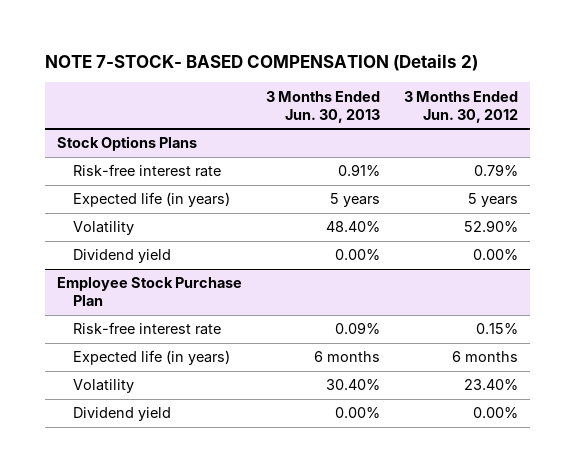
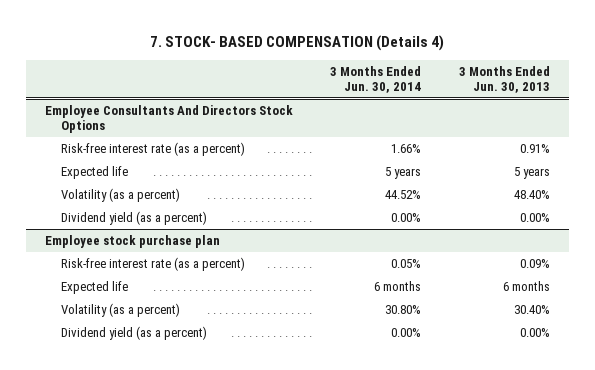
- NOTE 7-STOCK- BASED COMPENSATION (Details 2)
+ 7. STOCK- BASED COMPENSATION (Details 4)
- | 3 Months Ended Jun. 30, 2013 | 3 Months Ended Jun. 30, 2012
+ | 3 Months Ended Jun. 30, 2014 | 3 Months Ended Jun. 30, 2013
- Stock Options Plans
- Risk-free interest rate | 0.91% | 0.79%
- Expected life (in years) | 5 years | 5 years
- Volatility | 48.40% | 52.90%
- Dividend yield | 0.00% | 0.00%
- Employee Stock Purchase Plan
- Risk-free interest rate | 0.09% | 0.15%
- Expected life (in years) | 6 months | 6 months
- Volatility | 30.40% | 23.40%
- Dividend yield | 0.00% | 0.00%
+ Employee Consultants And Directors Stock Options
+ Risk-free interest rate (as a percent) | 1.66% | 0.91%
+ Expected life | 5 years | 5 years
+ Volatility (as a percent) | 44.52% | 48.40%
+ Dividend yield (as a percent) | 0.00% | 0.00%
+ Employee stock purchase plan
+ Risk-free interest rate (as a percent) | 0.05% | 0.09%
+ Expected life | 6 months | 6 months
+ Volatility (as a percent) | 30.80% | 30.40%
+ Dividend yield (as a percent) | 0.00% | 0.00%

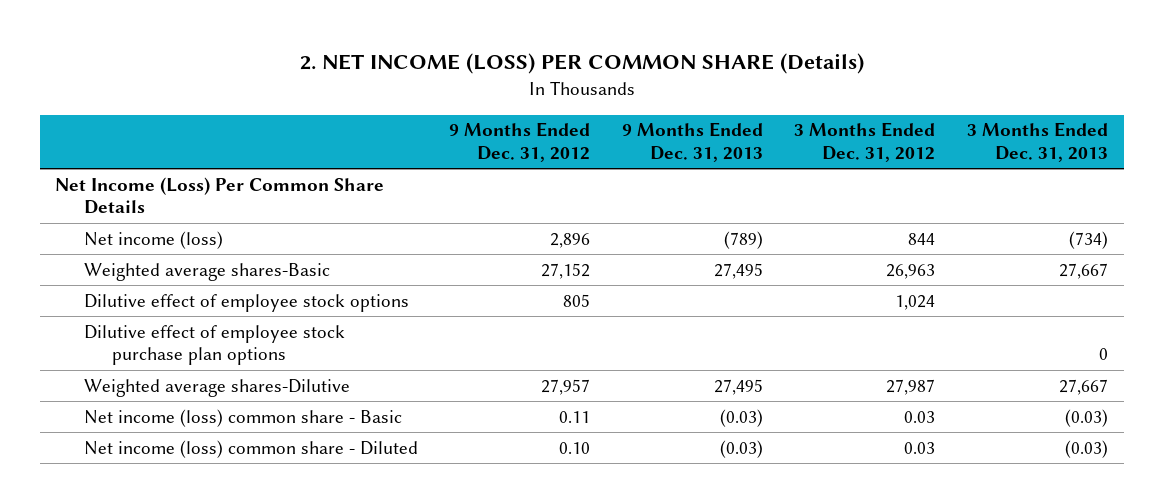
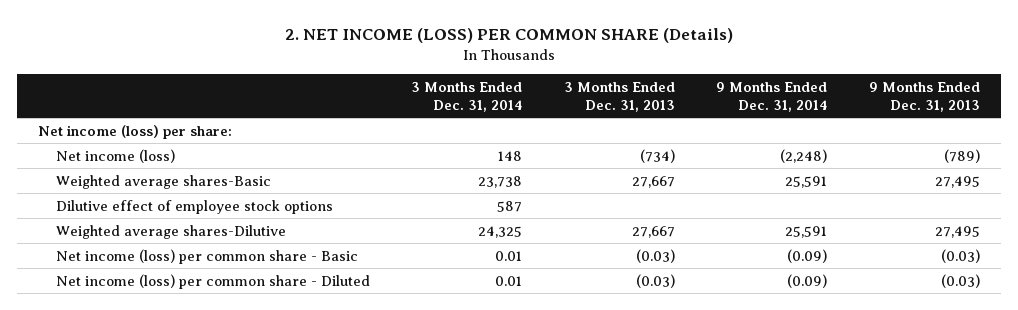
- | 9 Months Ended Dec. 31, 2012 | 9 Months Ended Dec. 31, 2013 | 3 Months Ended Dec. 31, 2012 | 3 Months Ended Dec. 31, 2013
+ | 3 Months Ended Dec. 31, 2014 | 3 Months Ended Dec. 31, 2013 | 9 Months Ended Dec. 31, 2014 | 9 Months Ended Dec. 31, 2013
- Net Income (Loss) Per Common Share Details
+ Net income (loss) per share:
- Dilutive effect of employee stock purchase plan options | | | | 0
- Net income (loss) common share - Basic | 0.11 | (0.03) | 0.03 | (0.03)
- Net income (loss) common share - Diluted | 0.10 | (0.03) | 0.03 | (0.03)
+ Net income (loss) per common share - Basic | 0.01 | (0.03) | (0.09) | (0.03)
+ Net income (loss) per common share - Diluted | 0.01 | (0.03) | (0.09) | (0.03)

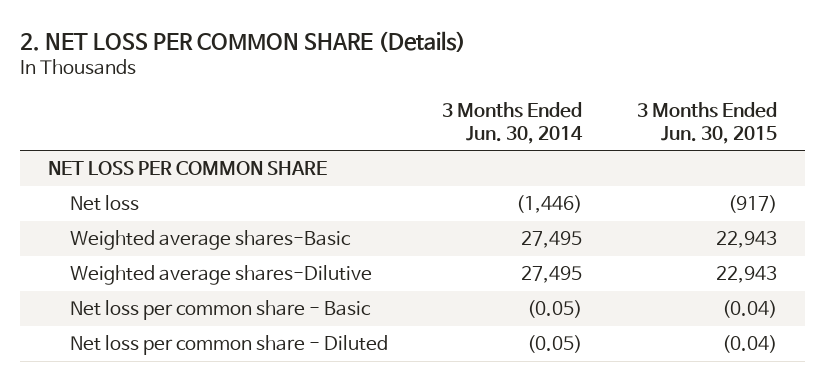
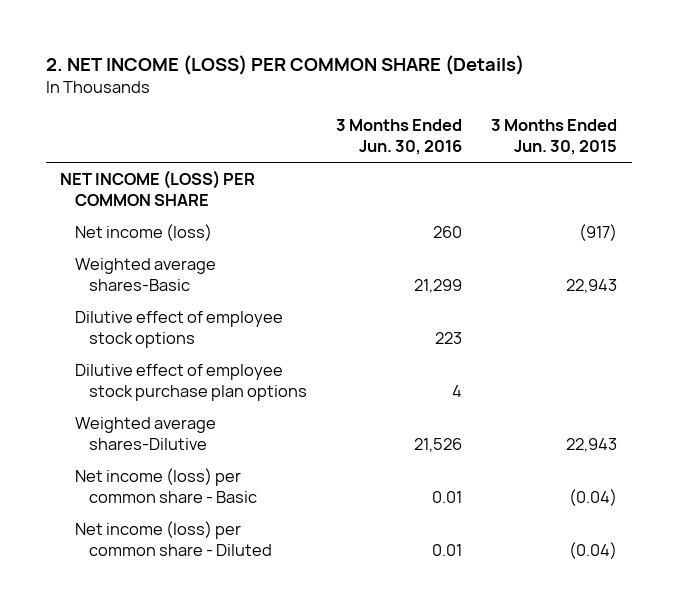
- 2. NET LOSS PER COMMON SHARE (Details)
+ 2. NET INCOME (LOSS) PER COMMON SHARE (Details)
- | 3 Months Ended Jun. 30, 2014 | 3 Months Ended Jun. 30, 2015
+ | 3 Months Ended Jun. 30, 2016 | 3 Months Ended Jun. 30, 2015
- NET LOSS PER COMMON SHARE
- Net loss | (1,446) | (917)
+ NET INCOME (LOSS) PER COMMON SHARE
+ Net income (loss) | 260 | (917)
+ Dilutive effect of employee stock options | 223 |
+ Dilutive effect of employee stock purchase plan options | 4 |
- Net loss per common share - Basic | (0.05) | (0.04)
- Net loss per common share - Diluted | (0.05) | (0.04)
+ Net income (loss) per common share - Basic | 0.01 | (0.04)
+ Net income (loss) per common share - Diluted | 0.01 | (0.04)

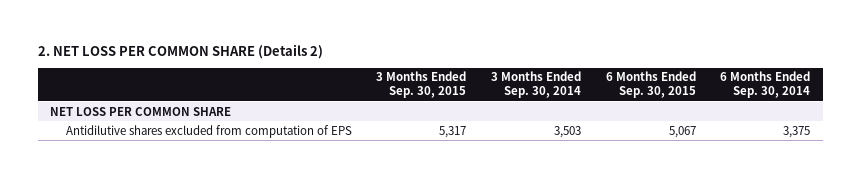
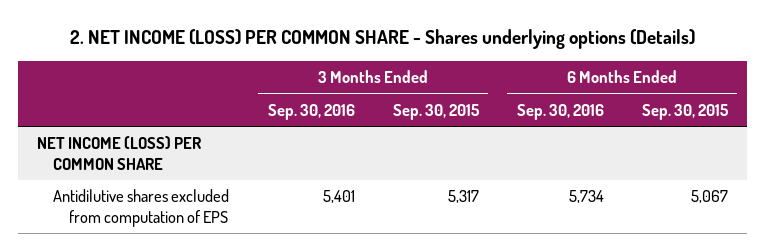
- 2. NET LOSS PER COMMON SHARE (Details 2)
+ 2. NET INCOME (LOSS) PER COMMON SHARE - Shares underlying options (Details)
- | 3 Months Ended Sep. 30, 2015 | 3 Months Ended Sep. 30, 2014 | 6 Months Ended Sep. 30, 2015 | 6 Months Ended Sep. 30, 2014
+ | 3 Months Ended Sep. 30, 2016 | 3 Months Ended Sep. 30, 2015 | 6 Months Ended Sep. 30, 2016 | 6 Months Ended Sep. 30, 2015
- NET LOSS PER COMMON SHARE
+ NET INCOME (LOSS) PER COMMON SHARE

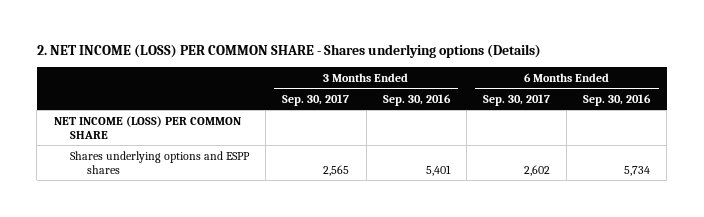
- | 3 Months Ended Sep. 30, 2016 | 3 Months Ended Sep. 30, 2015 | 6 Months Ended Sep. 30, 2016 | 6 Months Ended Sep. 30, 2015
+ | 3 Months Ended Sep. 30, 2017 | 3 Months Ended Sep. 30, 2016 | 6 Months Ended Sep. 30, 2017 | 6 Months Ended Sep. 30, 2016
- Antidilutive shares excluded from computation of EPS | 5,401 | 5,317 | 5,734 | 5,067
+ Shares underlying options and ESPP shares | 2,565 | 5,401 | 2,602 | 5,734

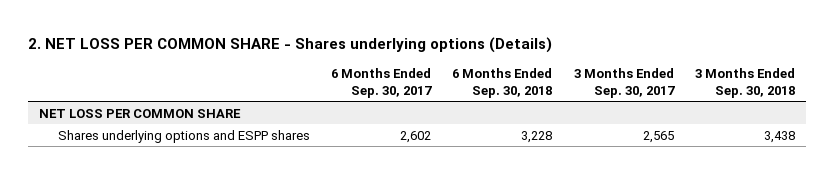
- 2. NET INCOME (LOSS) PER COMMON SHARE - Shares underlying options (Details)
+ 2. NET LOSS PER COMMON SHARE - Shares underlying options (Details)
- | 3 Months Ended Sep. 30, 2017 | 3 Months Ended Sep. 30, 2016 | 6 Months Ended Sep. 30, 2017 | 6 Months Ended Sep. 30, 2016
+ | 6 Months Ended Sep. 30, 2017 | 6 Months Ended Sep. 30, 2018 | 3 Months Ended Sep. 30, 2017 | 3 Months Ended Sep. 30, 2018
- NET INCOME (LOSS) PER COMMON SHARE
+ NET LOSS PER COMMON SHARE

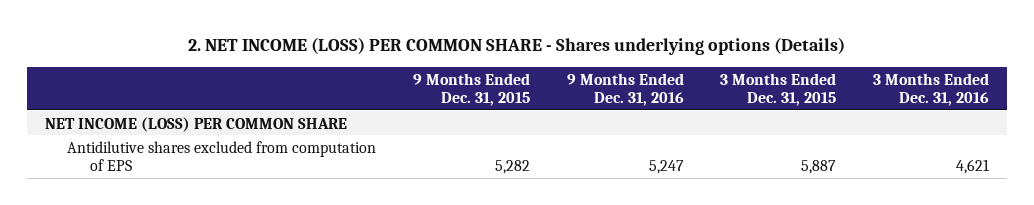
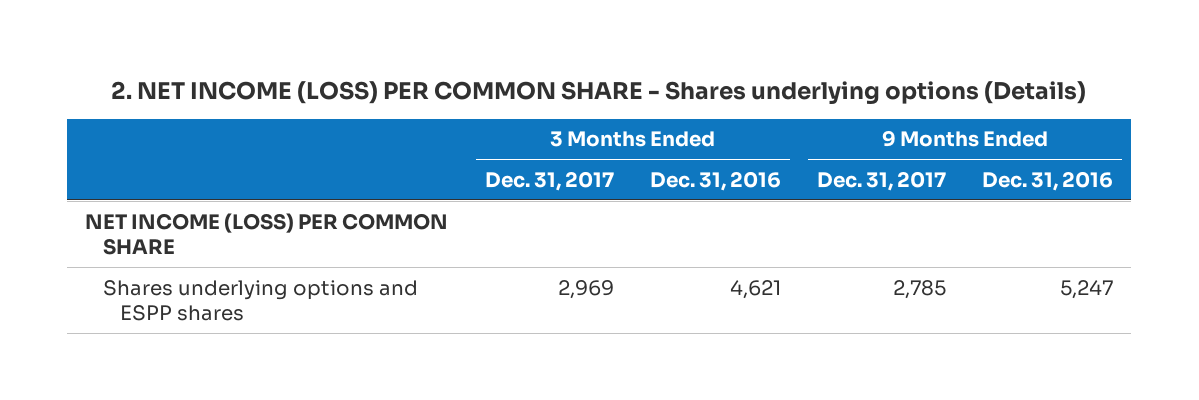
- | 9 Months Ended Dec. 31, 2015 | 9 Months Ended Dec. 31, 2016 | 3 Months Ended Dec. 31, 2015 | 3 Months Ended Dec. 31, 2016
+ | 3 Months Ended Dec. 31, 2017 | 3 Months Ended Dec. 31, 2016 | 9 Months Ended Dec. 31, 2017 | 9 Months Ended Dec. 31, 2016
- Antidilutive shares excluded from computation of EPS | 5,282 | 5,247 | 5,887 | 4,621
+ Shares underlying options and ESPP shares | 2,969 | 4,621 | 2,785 | 5,247

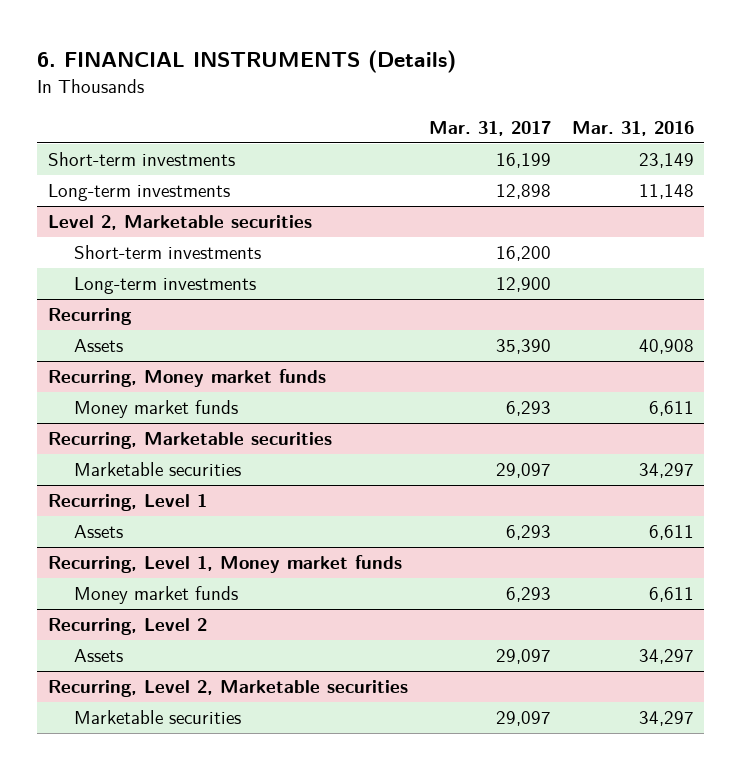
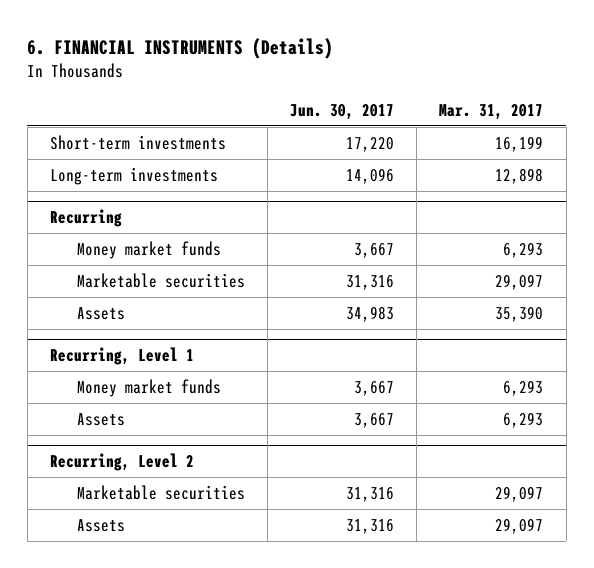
- | Mar. 31, 2017 | Mar. 31, 2016
+ | Jun. 30, 2017 | Mar. 31, 2017
- Level 2, Marketable securities
- Short-term investments | 16,200 |
- Long-term investments | 12,900 |
- Recurring, Money market funds
- Recurring, Marketable securities
@ Recurring
moved down: Assets | 34,983 | 35,390
- Recurring, Level 1, Money market funds
@ Recurring, Level 1
moved down: Assets | 3,667 | 6,293
- Recurring, Level 2, Marketable securities
@ Recurring, Level 2
moved down: Assets | 31,316 | 29,097

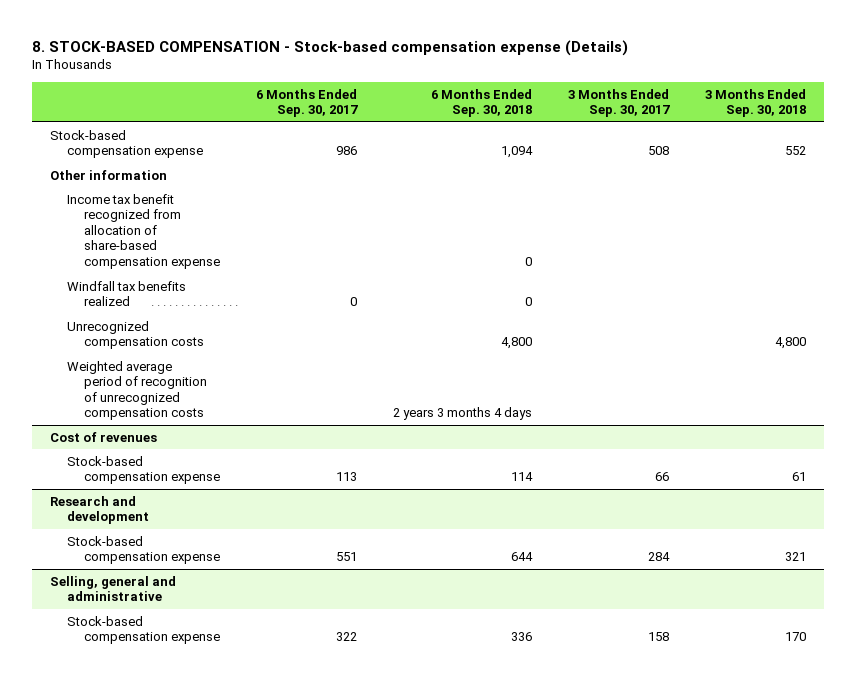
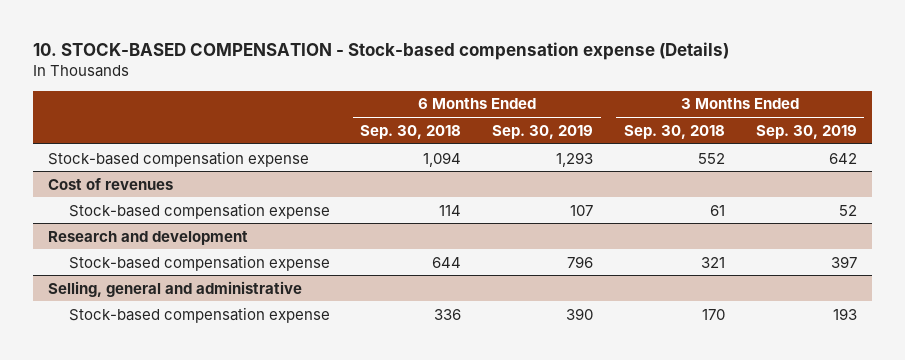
- 8. STOCK-BASED COMPENSATION - Stock-based compensation expense (Details)
+ 10. STOCK-BASED COMPENSATION - Stock-based compensation expense (Details)
- | 6 Months Ended Sep. 30, 2017 | 6 Months Ended Sep. 30, 2018 | 3 Months Ended Sep. 30, 2017 | 3 Months Ended Sep. 30, 2018
+ | 6 Months Ended Sep. 30, 2018 | 6 Months Ended Sep. 30, 2019 | 3 Months Ended Sep. 30, 2018 | 3 Months Ended Sep. 30, 2019
- Other information
- Income tax benefit recognized from allocation of share-based compensation expense | | 0 | |
- Windfall tax benefits realized | 0 | 0 | |
- Unrecognized compensation costs | | 4,800 | | 4,800
- Weighted average period of recognition of unrecognized compensation costs | | 2 years 3 months 4 days | |

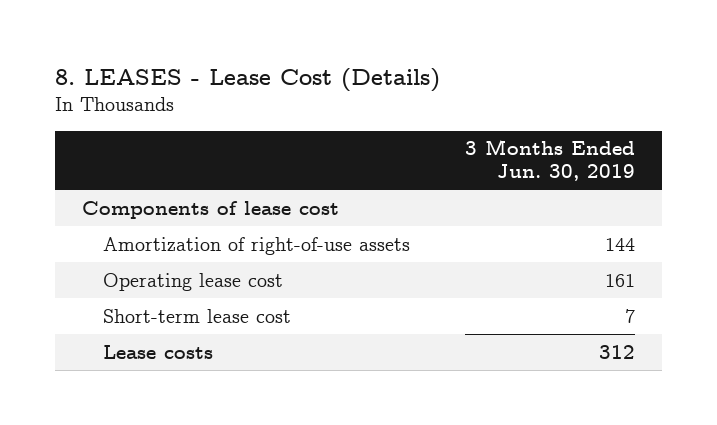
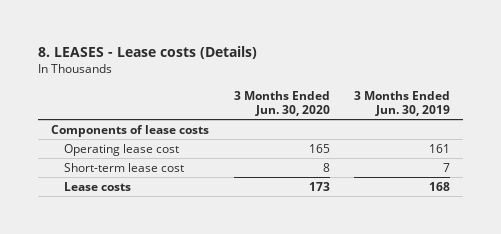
- 8. LEASES - Lease Cost (Details)
+ 8. LEASES - Lease costs (Details)
- | 3 Months Ended Jun. 30, 2019
+ | 3 Months Ended Jun. 30, 2020 | 3 Months Ended Jun. 30, 2019
- Components of lease cost
- Amortization of right-of-use assets | 144
+ Components of lease costs
- Lease costs | 312
+ Lease costs | 173 | 168

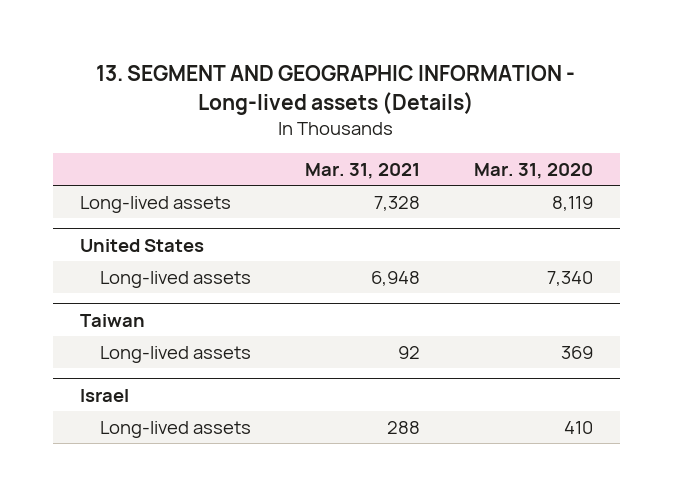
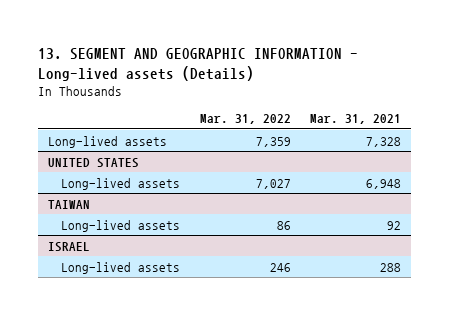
- | Mar. 31, 2021 | Mar. 31, 2020
+ | Mar. 31, 2022 | Mar. 31, 2021
- United States
+ UNITED STATES
- Taiwan
+ TAIWAN
- Israel
+ ISRAEL

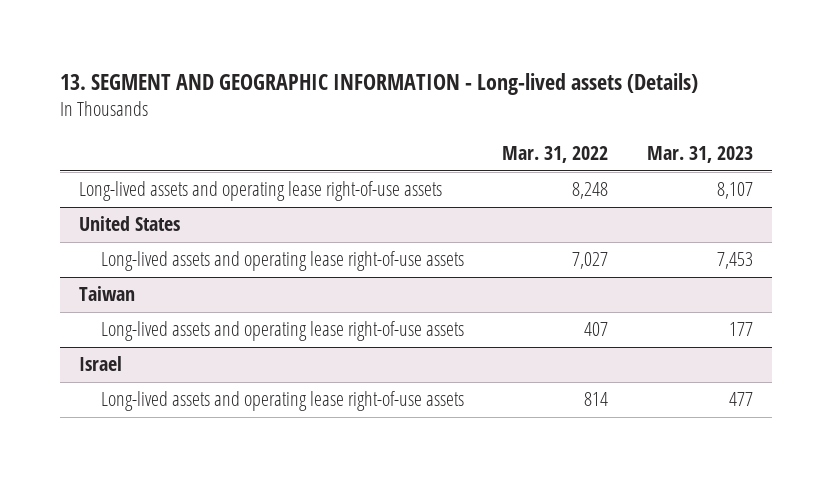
- | Mar. 31, 2022 | Mar. 31, 2021
+ | Mar. 31, 2022 | Mar. 31, 2023
- Long-lived assets | 7,359 | 7,328
- UNITED STATES
- Long-lived assets | 7,027 | 6,948
- TAIWAN
- Long-lived assets | 86 | 92
- ISRAEL
- Long-lived assets | 246 | 288
+ Long-lived assets and operating lease right-of-use assets | 8,248 | 8,107
+ United States
+ Long-lived assets and operating lease right-of-use assets | 7,027 | 7,453
+ Taiwan
+ Long-lived assets and operating lease right-of-use assets | 407 | 177
+ Israel
+ Long-lived assets and operating lease right-of-use assets | 814 | 477

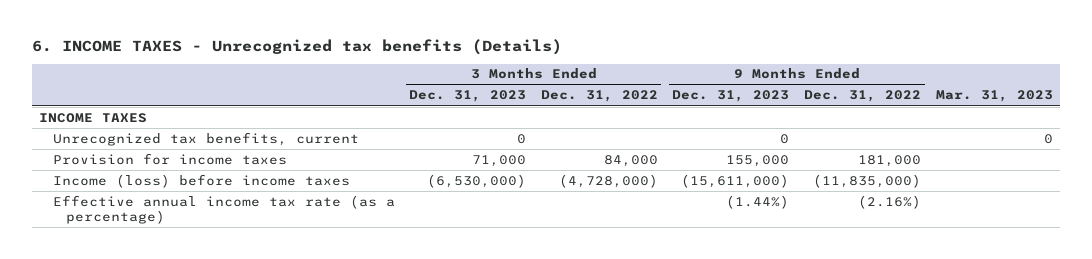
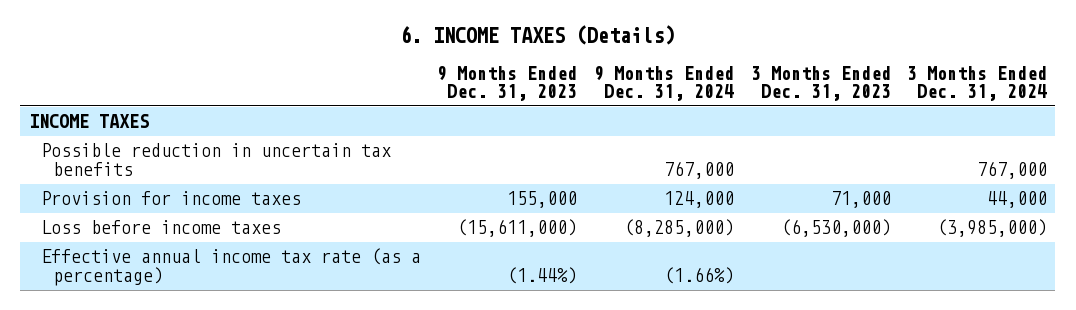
- 6. INCOME TAXES - Unrecognized tax benefits (Details)
+ 6. INCOME TAXES (Details)
- | 3 Months Ended Dec. 31, 2023 | 3 Months Ended Dec. 31, 2022 | 9 Months Ended Dec. 31, 2023 | 9 Months Ended Dec. 31, 2022 | Mar. 31, 2023
+ | 9 Months Ended Dec. 31, 2023 | 9 Months Ended Dec. 31, 2024 | 3 Months Ended Dec. 31, 2023 | 3 Months Ended Dec. 31, 2024
- Unrecognized tax benefits, current | 0 | | 0 | | 0
+ Possible reduction in uncertain tax benefits | | 767,000 | | 767,000
- Income (loss) before income taxes | (6,530,000) | (4,728,000) | (15,611,000) | (11,835,000) |
+ Loss before income taxes | (15,611,000) | (8,285,000) | (6,530,000) | (3,985,000)

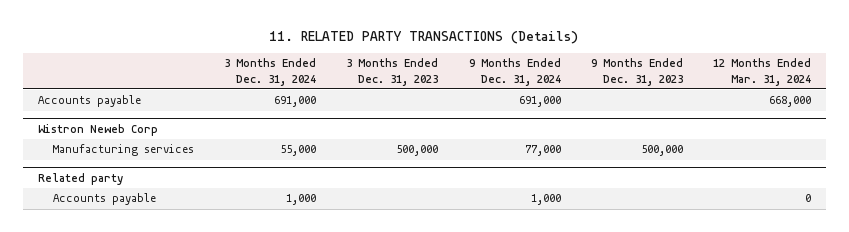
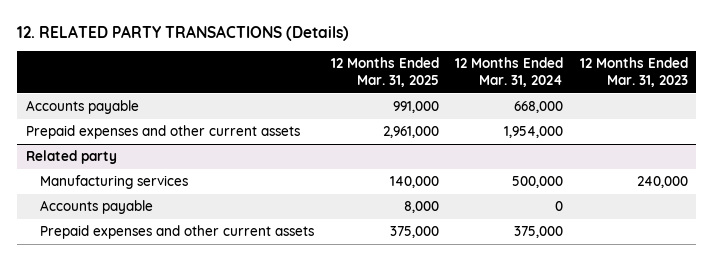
- 11. RELATED PARTY TRANSACTIONS (Details)
+ 12. RELATED PARTY TRANSACTIONS (Details)
- | 3 Months Ended Dec. 31, 2024 | 3 Months Ended Dec. 31, 2023 | 9 Months Ended Dec. 31, 2024 | 9 Months Ended Dec. 31, 2023 | 12 Months Ended Mar. 31, 2024
+ | 12 Months Ended Mar. 31, 2025 | 12 Months Ended Mar. 31, 2024 | 12 Months Ended Mar. 31, 2023
- Wistron Neweb Corp
- Manufacturing services | 55,000 | 500,000 | 77,000 | 500,000 |
+ Prepaid expenses and other current assets | 2,961,000 | 1,954,000 |
@ Related party
+ Manufacturing services | 140,000 | 500,000 | 240,000
+ Prepaid expenses and other current assets | 375,000 | 375,000 |

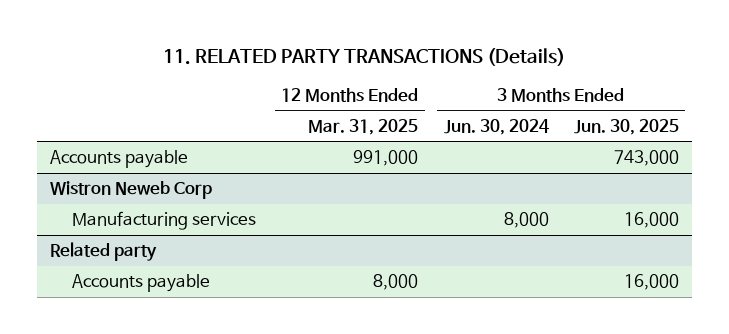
- 12. RELATED PARTY TRANSACTIONS (Details)
+ 11. RELATED PARTY TRANSACTIONS (Details)
- | 12 Months Ended Mar. 31, 2025 | 12 Months Ended Mar. 31, 2024 | 12 Months Ended Mar. 31, 2023
+ | 12 Months Ended Mar. 31, 2025 | 3 Months Ended Jun. 30, 2024 | 3 Months Ended Jun. 30, 2025
- Prepaid expenses and other current assets | 2,961,000 | 1,954,000 |
+ Wistron Neweb Corp
+ Manufacturing services | | 8,000 | 16,000
@ Related party
- Manufacturing services | 140,000 | 500,000 | 240,000
- Prepaid expenses and other current assets | 375,000 | 375,000 |

